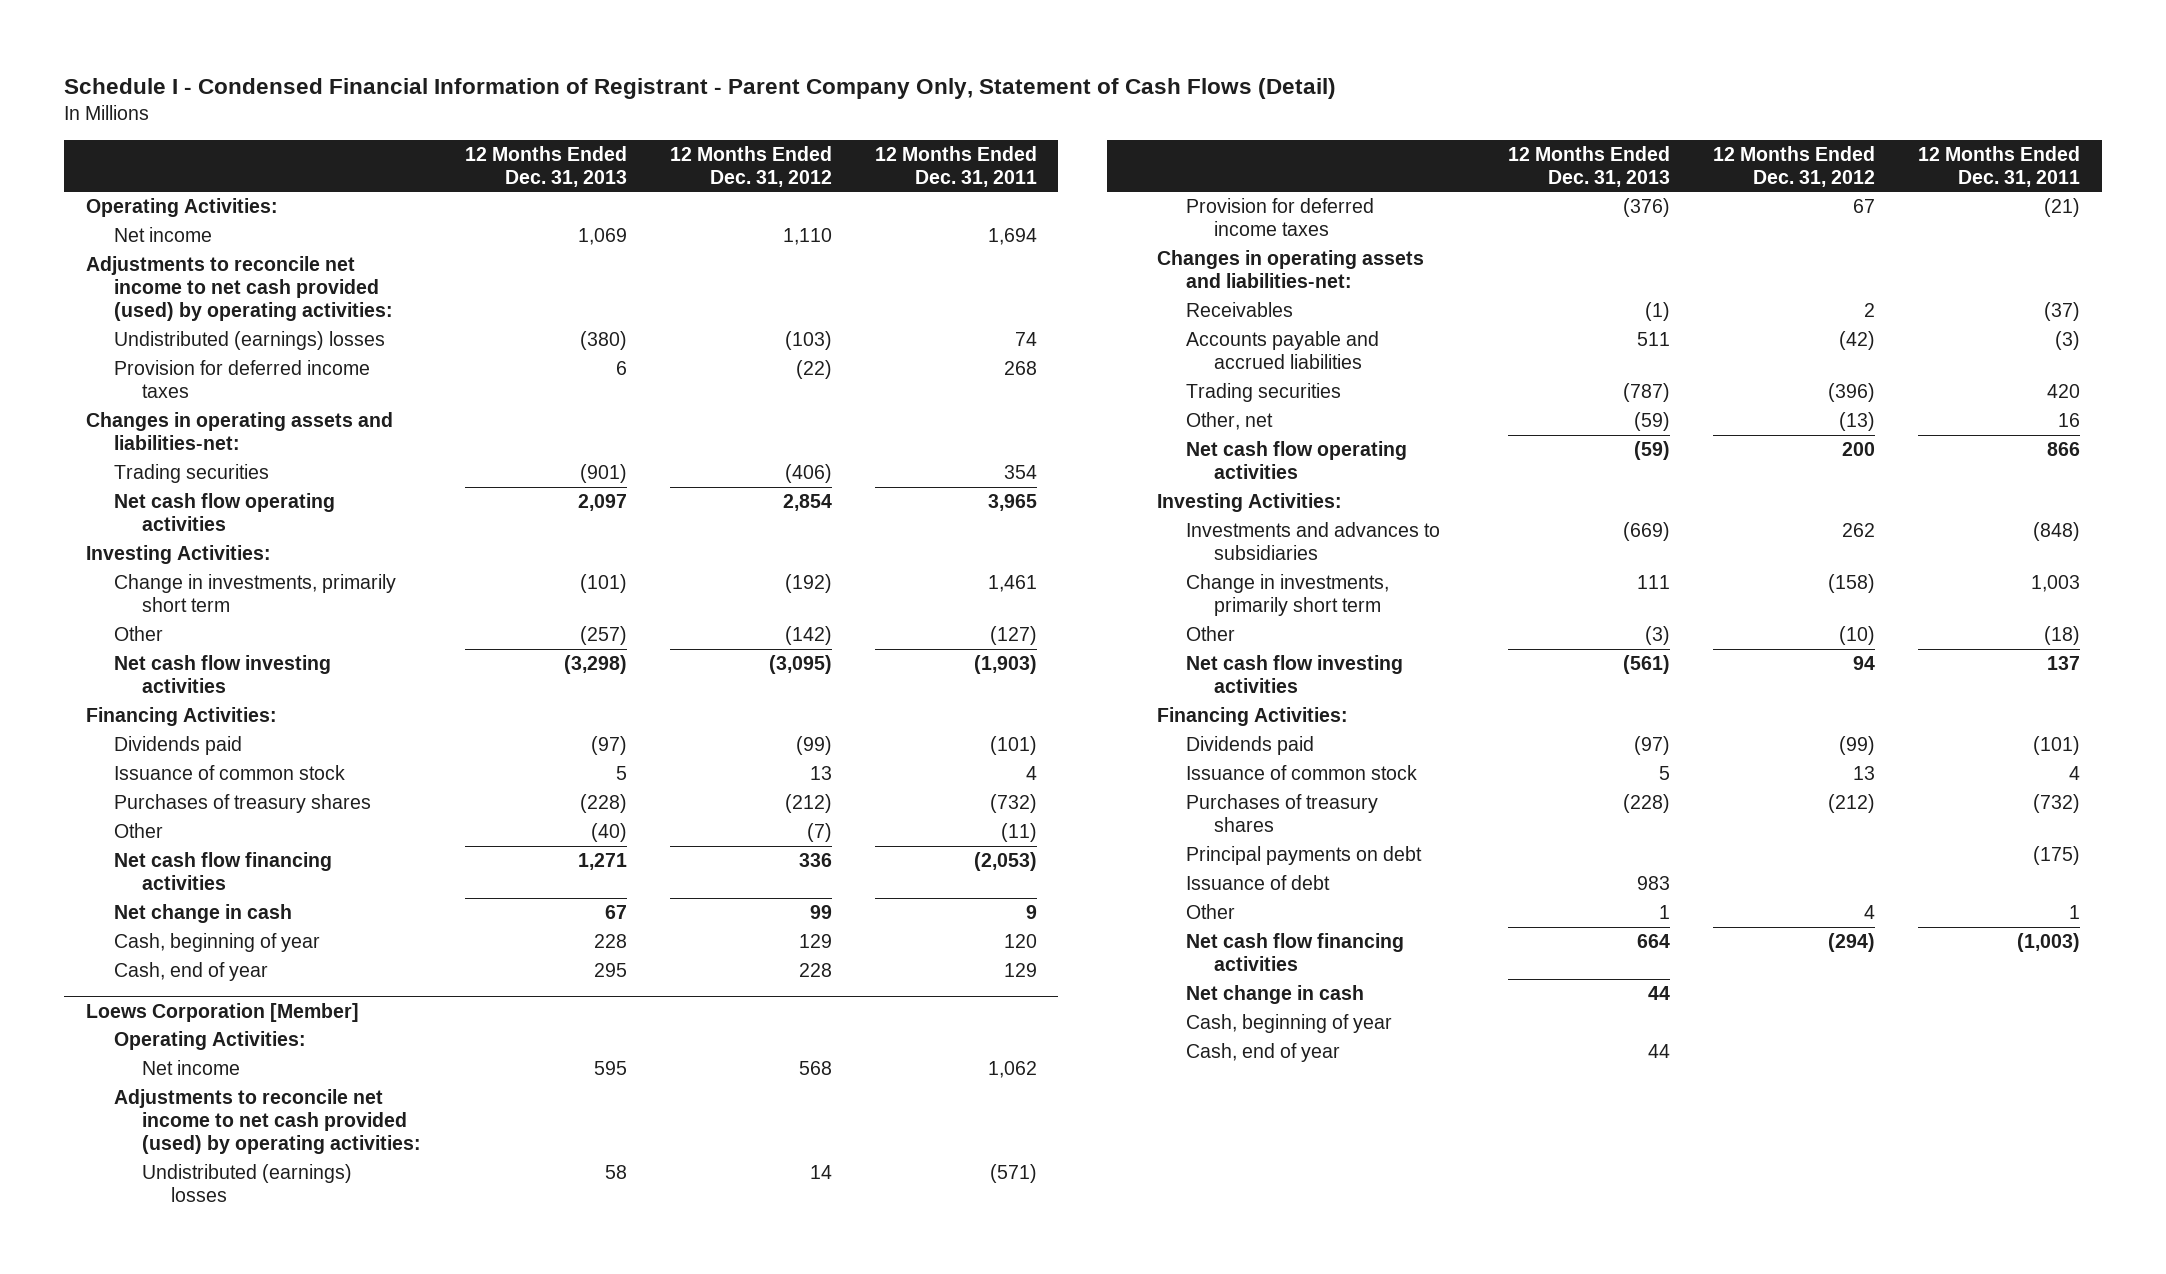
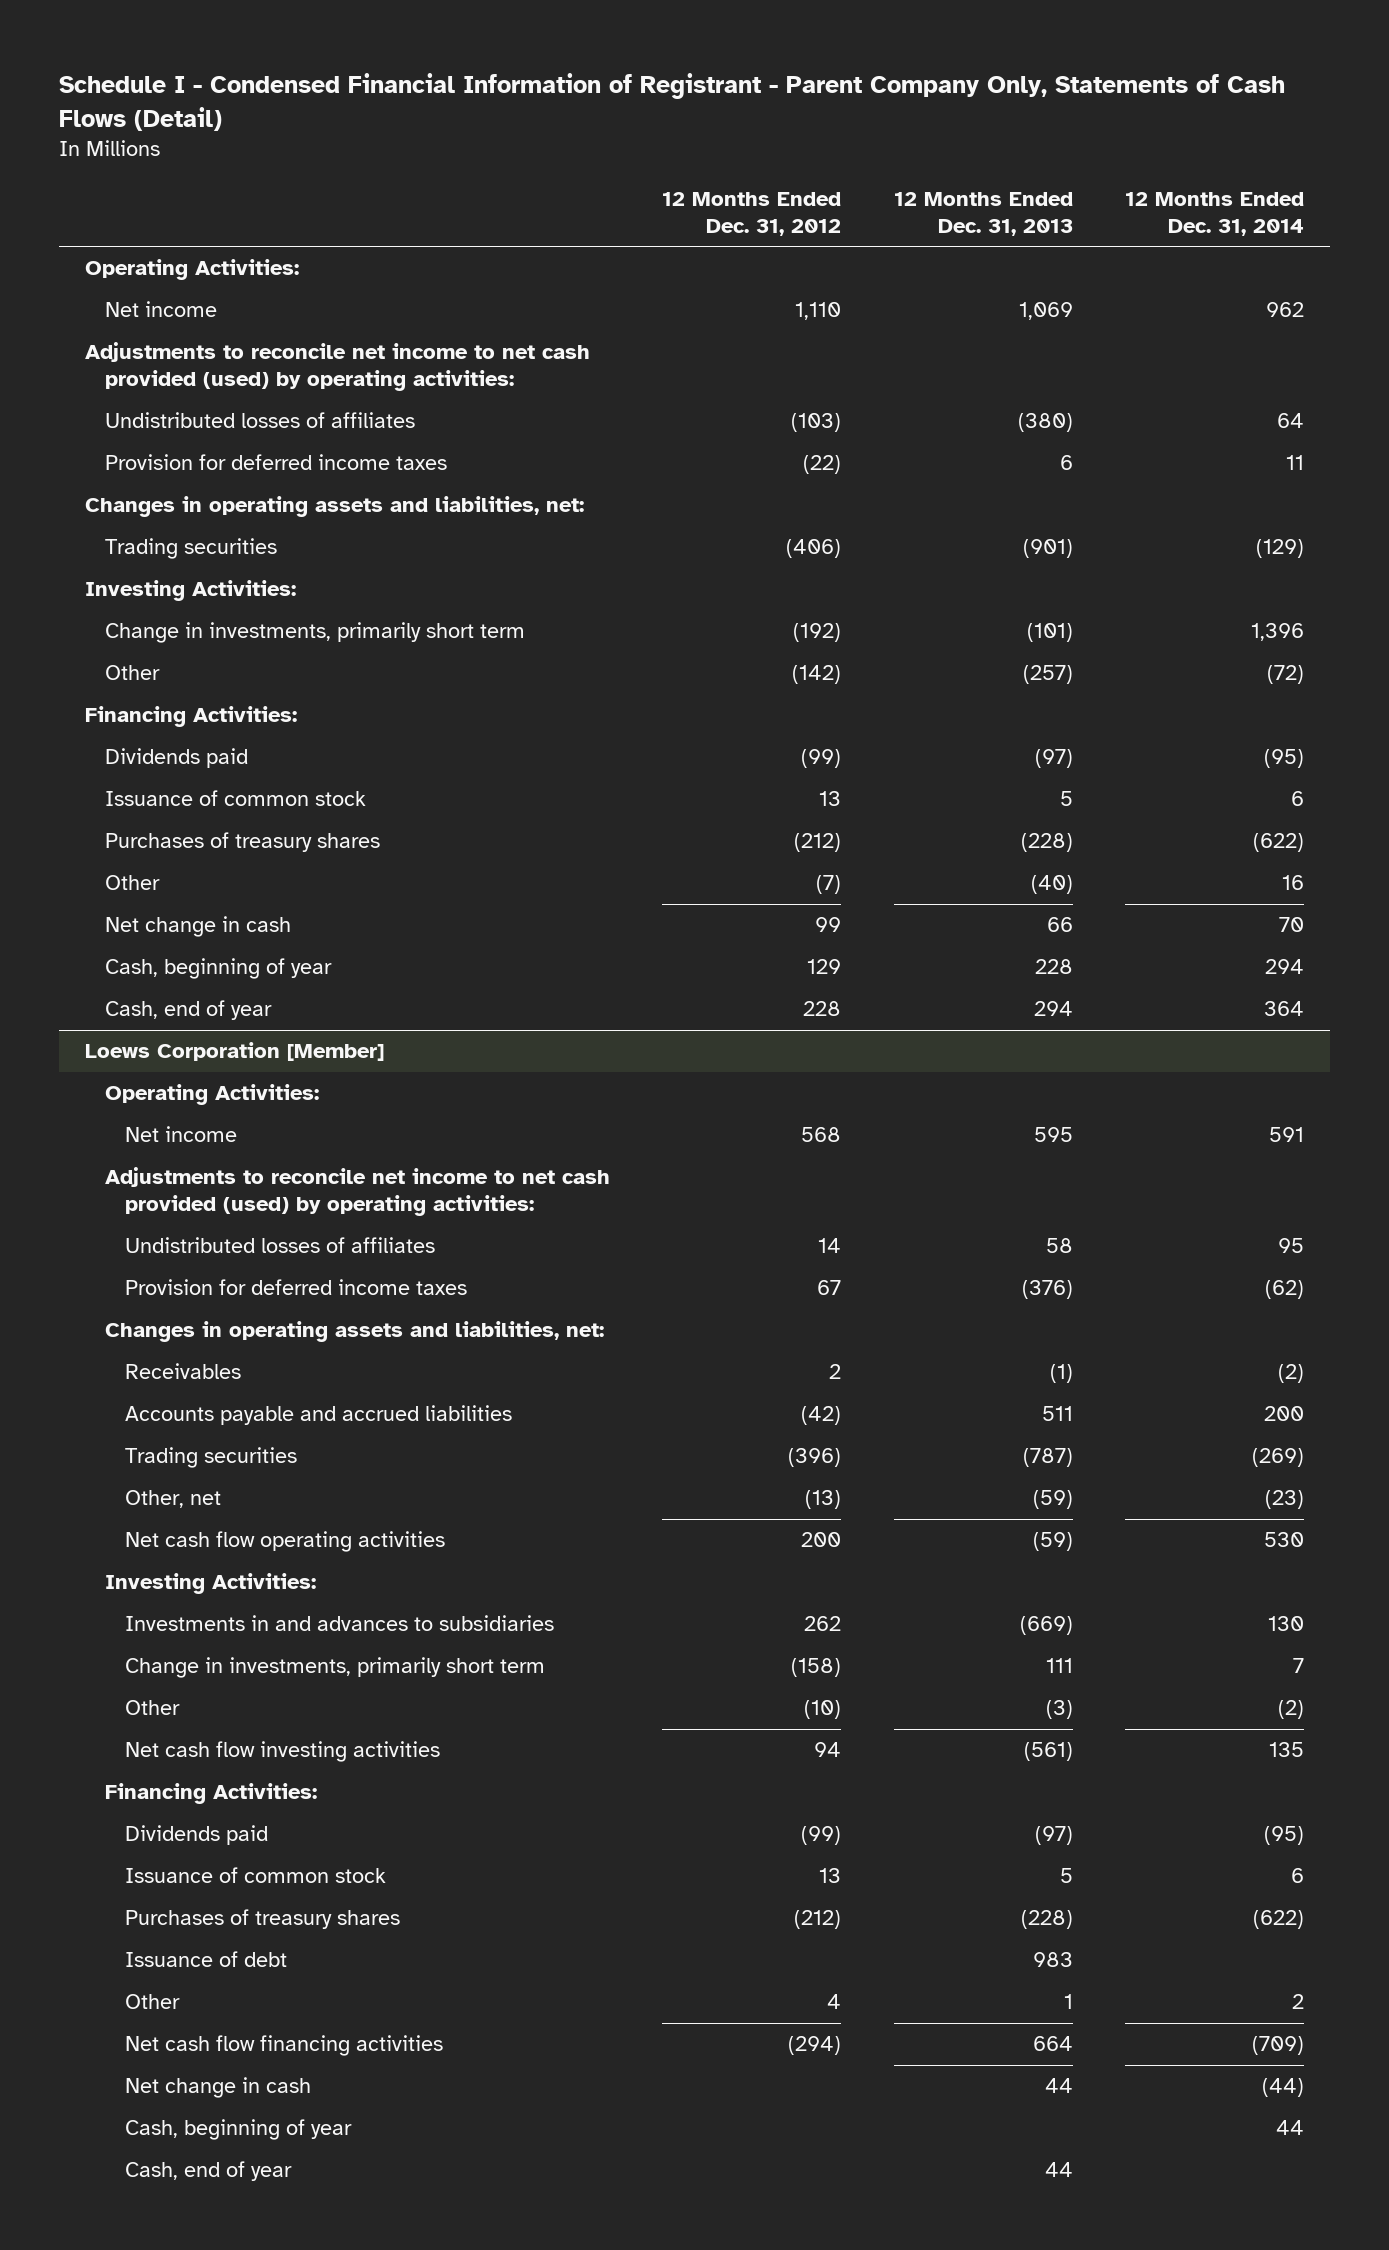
- Schedule I - Condensed Financial Information of Registrant - Parent Company Only, Statement of Cash Flows (Detail)
+ Schedule I - Condensed Financial Information of Registrant - Parent Company Only, Statements of Cash Flows (Detail)
- | 12 Months Ended Dec. 31, 2013 | 12 Months Ended Dec. 31, 2012 | 12 Months Ended Dec. 31, 2011
+ | 12 Months Ended Dec. 31, 2012 | 12 Months Ended Dec. 31, 2013 | 12 Months Ended Dec. 31, 2014
- Undistributed (earnings) losses | (380) | (103) | 74
+ Undistributed losses of affiliates | (103) | (380) | 64
- Changes in operating assets and liabilities-net:
+ Changes in operating assets and liabilities, net:
- Net cash flow operating activities | 2,097 | 2,854 | 3,965
- Net cash flow investing activities | (3,298) | (3,095) | (1,903)
- Net cash flow financing activities | 1,271 | 336 | (2,053)
- Net change in cash | 67 | 99 | 9
+ Net change in cash | 99 | 66 | 70
- Cash, end of year | 295 | 228 | 129
+ Cash, end of year | 228 | 294 | 364
@ Loews Corporation [Member]
- Undistributed (earnings) losses | 58 | 14 | (571)
+ Undistributed losses of affiliates | 14 | 58 | 95
- Changes in operating assets and liabilities-net:
+ Changes in operating assets and liabilities, net:
- Investments and advances to subsidiaries | (669) | 262 | (848)
+ Investments in and advances to subsidiaries | 262 | (669) | 130
- Principal payments on debt | | | (175)

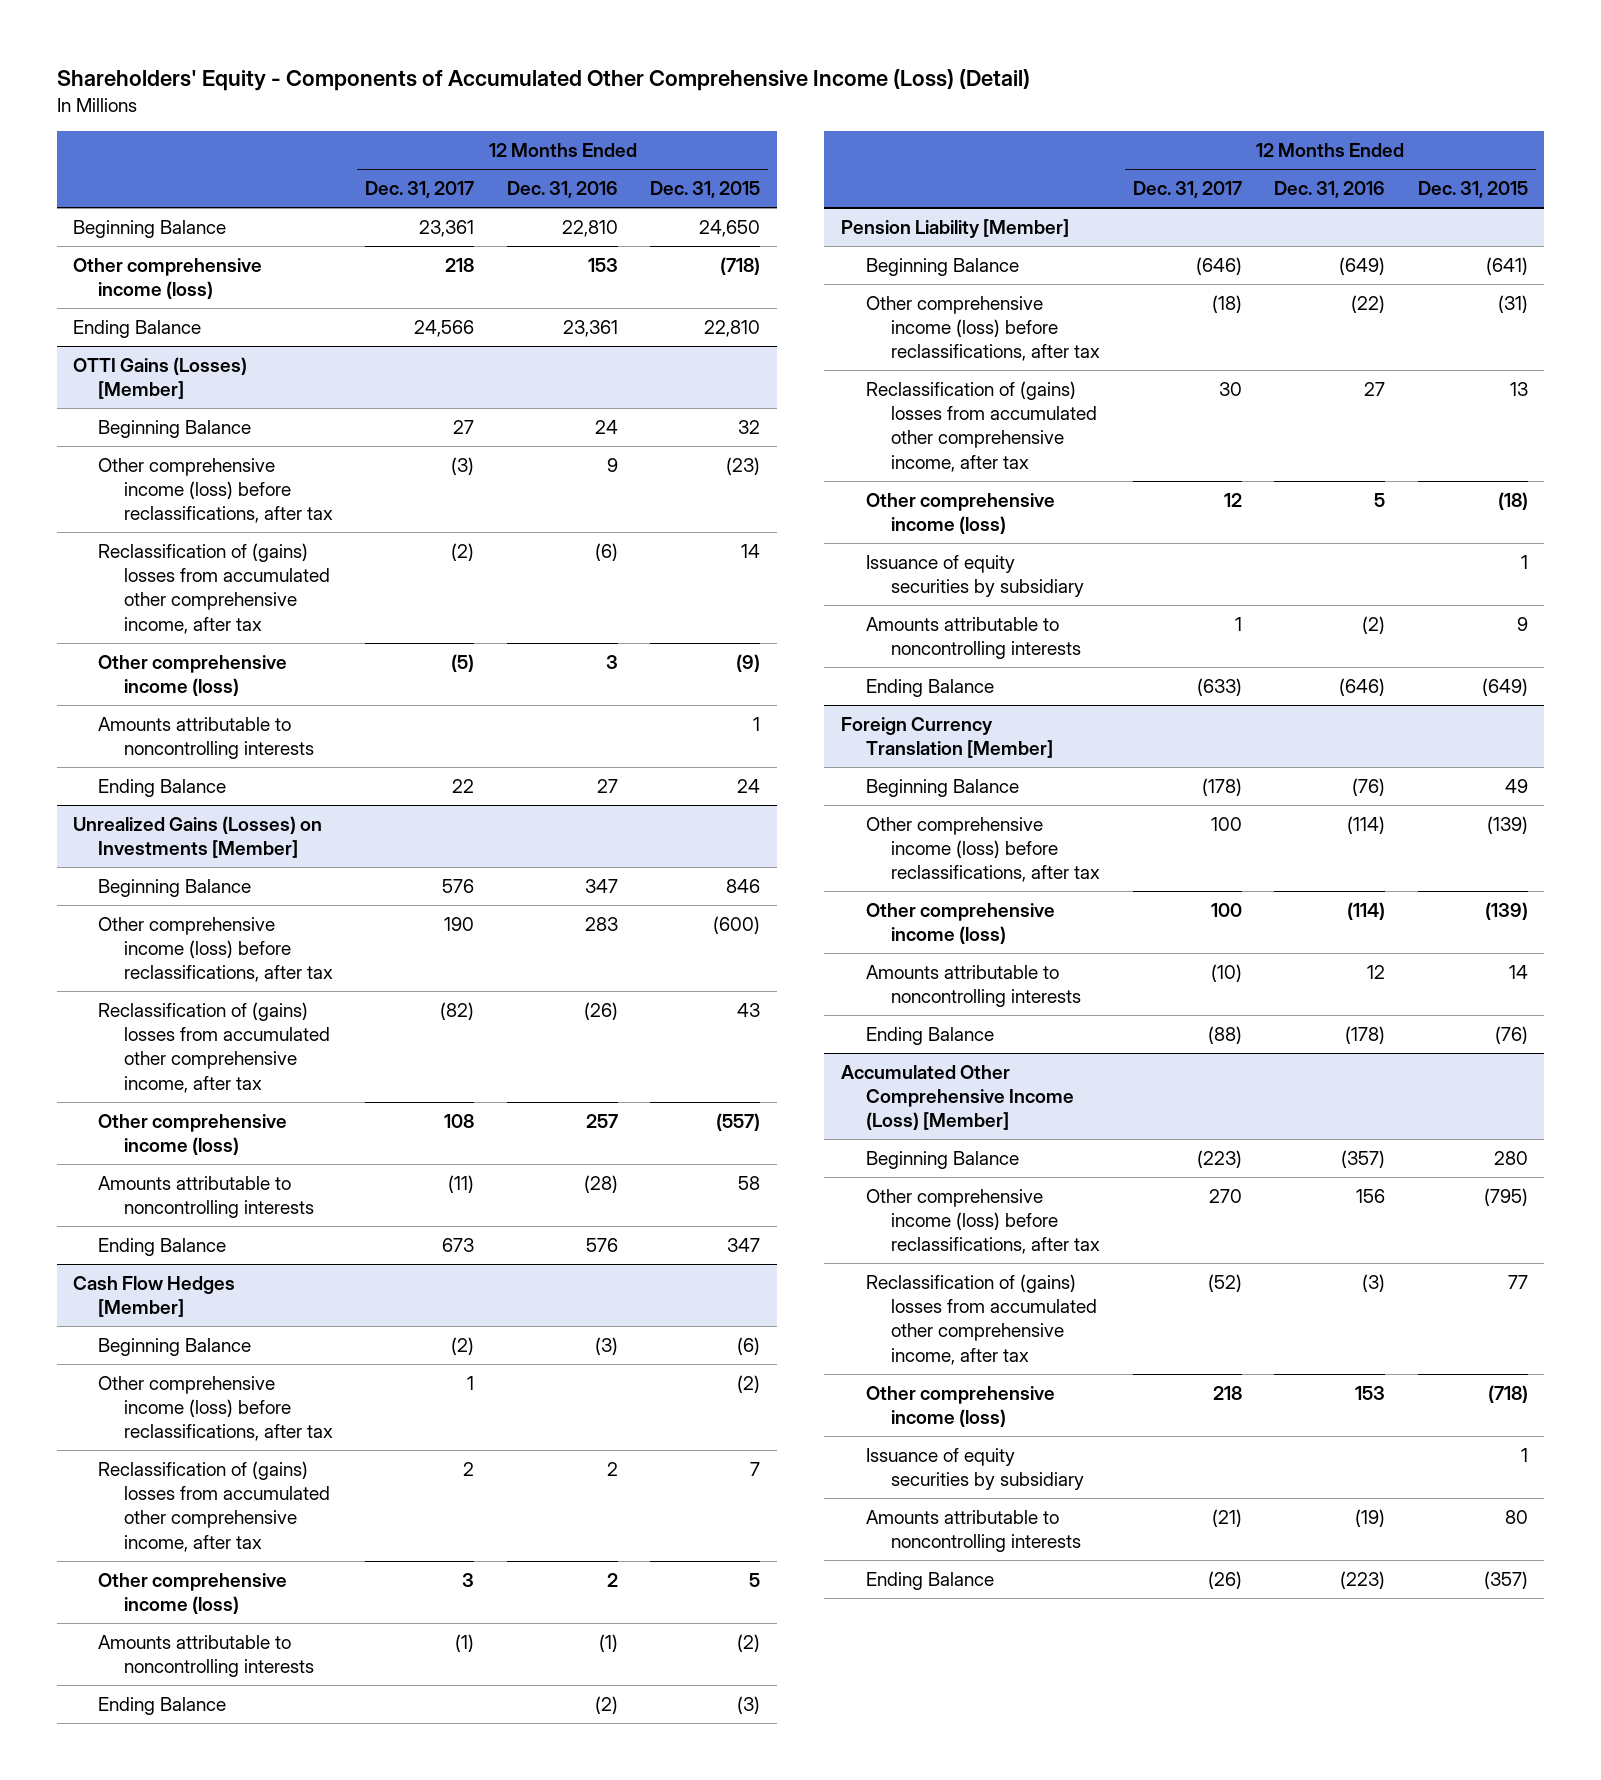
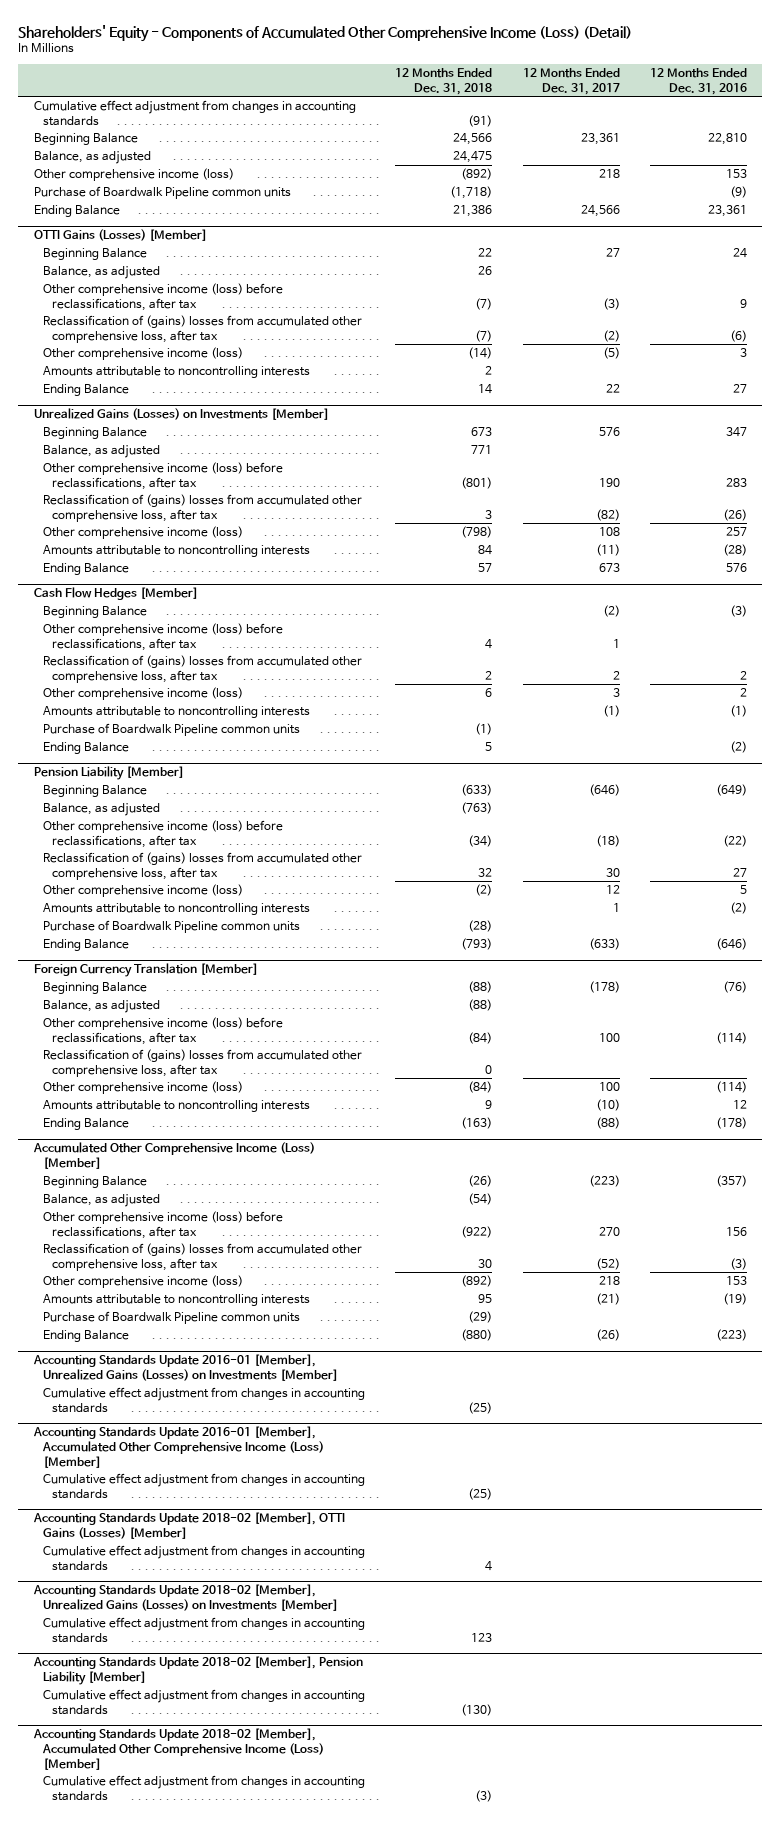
- | 12 Months Ended Dec. 31, 2017 | 12 Months Ended Dec. 31, 2016 | 12 Months Ended Dec. 31, 2015
+ | 12 Months Ended Dec. 31, 2018 | 12 Months Ended Dec. 31, 2017 | 12 Months Ended Dec. 31, 2016
+ Cumulative effect adjustment from changes in accounting standards | (91) | |
+ Balance, as adjusted | 24,475 | |
+ Purchase of Boardwalk Pipeline common units | (1,718) | | (9)
@ OTTI Gains (Losses) [Member]
+ Balance, as adjusted | 26 | |
- Reclassification of (gains) losses from accumulated other comprehensive income, after tax | (2) | (6) | 14
+ Reclassification of (gains) losses from accumulated other comprehensive loss, after tax | (7) | (2) | (6)
@ Unrealized Gains (Losses) on Investments [Member]
+ Balance, as adjusted | 771 | |
- Reclassification of (gains) losses from accumulated other comprehensive income, after tax | (82) | (26) | 43
+ Reclassification of (gains) losses from accumulated other comprehensive loss, after tax | 3 | (82) | (26)
@ Cash Flow Hedges [Member]
- Reclassification of (gains) losses from accumulated other comprehensive income, after tax | 2 | 2 | 7
+ Reclassification of (gains) losses from accumulated other comprehensive loss, after tax | 2 | 2 | 2
+ Purchase of Boardwalk Pipeline common units | (1) | |
@ Pension Liability [Member]
+ Balance, as adjusted | (763) | |
- Reclassification of (gains) losses from accumulated other comprehensive income, after tax | 30 | 27 | 13
+ Reclassification of (gains) losses from accumulated other comprehensive loss, after tax | 32 | 30 | 27
- Issuance of equity securities by subsidiary | | | 1
+ Purchase of Boardwalk Pipeline common units | (28) | |
@ Foreign Currency Translation [Member]
+ Balance, as adjusted | (88) | |
+ Reclassification of (gains) losses from accumulated other comprehensive loss, after tax | 0 | |
@ Accumulated Other Comprehensive Income (Loss) [Member]
+ Balance, as adjusted | (54) | |
- Reclassification of (gains) losses from accumulated other comprehensive income, after tax | (52) | (3) | 77
+ Reclassification of (gains) losses from accumulated other comprehensive loss, after tax | 30 | (52) | (3)
- Issuance of equity securities by subsidiary | | | 1
+ Purchase of Boardwalk Pipeline common units | (29) | |
+ Accounting Standards Update 2016-01 [Member], Unrealized Gains (Losses) on Investments [Member]
+ Cumulative effect adjustment from changes in accounting standards | (25) | |
+ Accounting Standards Update 2016-01 [Member], Accumulated Other Comprehensive Income (Loss) [Member]
+ Cumulative effect adjustment from changes in accounting standards | (25) | |
+ Accounting Standards Update 2018-02 [Member], OTTI Gains (Losses) [Member]
+ Cumulative effect adjustment from changes in accounting standards | 4 | |
+ Accounting Standards Update 2018-02 [Member], Unrealized Gains (Losses) on Investments [Member]
+ Cumulative effect adjustment from changes in accounting standards | 123 | |
+ Accounting Standards Update 2018-02 [Member], Pension Liability [Member]
+ Cumulative effect adjustment from changes in accounting standards | (130) | |
+ Accounting Standards Update 2018-02 [Member], Accumulated Other Comprehensive Income (Loss) [Member]
+ Cumulative effect adjustment from changes in accounting standards | (3) | |

